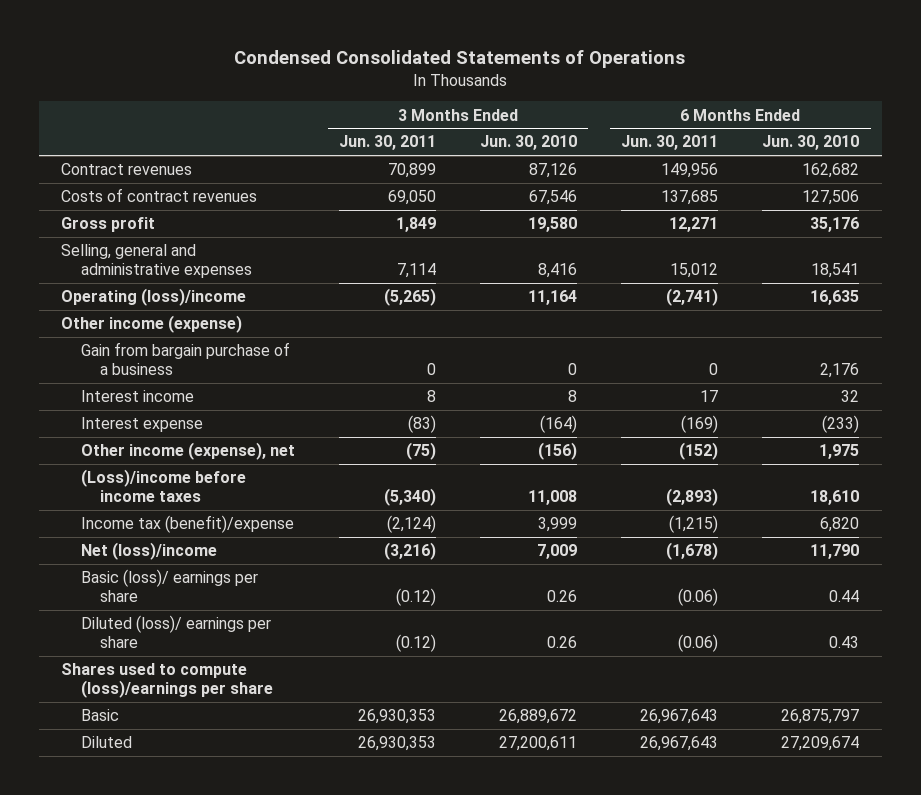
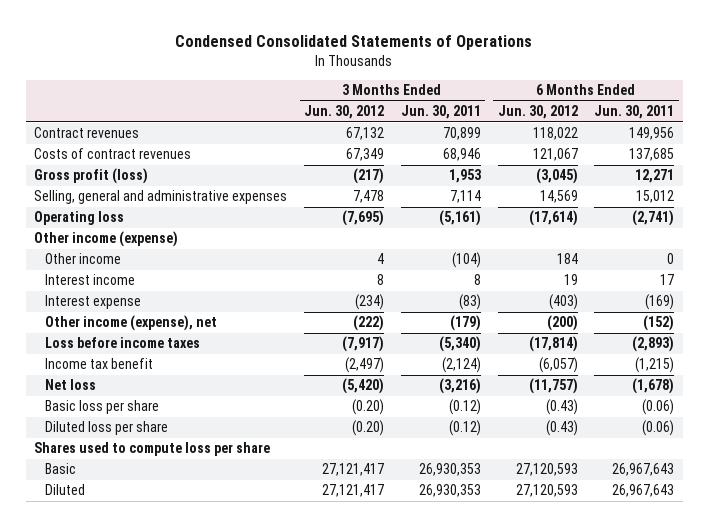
- | 3 Months Ended Jun. 30, 2011 | 3 Months Ended Jun. 30, 2010 | 6 Months Ended Jun. 30, 2011 | 6 Months Ended Jun. 30, 2010
+ | 3 Months Ended Jun. 30, 2012 | 3 Months Ended Jun. 30, 2011 | 6 Months Ended Jun. 30, 2012 | 6 Months Ended Jun. 30, 2011
- Costs of contract revenues | 69,050 | 67,546 | 137,685 | 127,506
- Gross profit | 1,849 | 19,580 | 12,271 | 35,176
+ Costs of contract revenues | 67,349 | 68,946 | 121,067 | 137,685
+ Gross profit (loss) | (217) | 1,953 | (3,045) | 12,271
- Operating (loss)/income | (5,265) | 11,164 | (2,741) | 16,635
+ Operating loss | (7,695) | (5,161) | (17,614) | (2,741)
- Gain from bargain purchase of a business | 0 | 0 | 0 | 2,176
+ Other income | 4 | (104) | 184 | 0
- Other income (expense), net | (75) | (156) | (152) | 1,975
- (Loss)/income before income taxes | (5,340) | 11,008 | (2,893) | 18,610
- Income tax (benefit)/expense | (2,124) | 3,999 | (1,215) | 6,820
- Net (loss)/income | (3,216) | 7,009 | (1,678) | 11,790
- Basic (loss)/ earnings per share | (0.12) | 0.26 | (0.06) | 0.44
- Diluted (loss)/ earnings per share | (0.12) | 0.26 | (0.06) | 0.43
- Shares used to compute (loss)/earnings per share
+ Other income (expense), net | (222) | (179) | (200) | (152)
+ Loss before income taxes | (7,917) | (5,340) | (17,814) | (2,893)
+ Income tax benefit | (2,497) | (2,124) | (6,057) | (1,215)
+ Net loss | (5,420) | (3,216) | (11,757) | (1,678)
+ Basic loss per share | (0.20) | (0.12) | (0.43) | (0.06)
+ Diluted loss per share | (0.20) | (0.12) | (0.43) | (0.06)
+ Shares used to compute loss per share

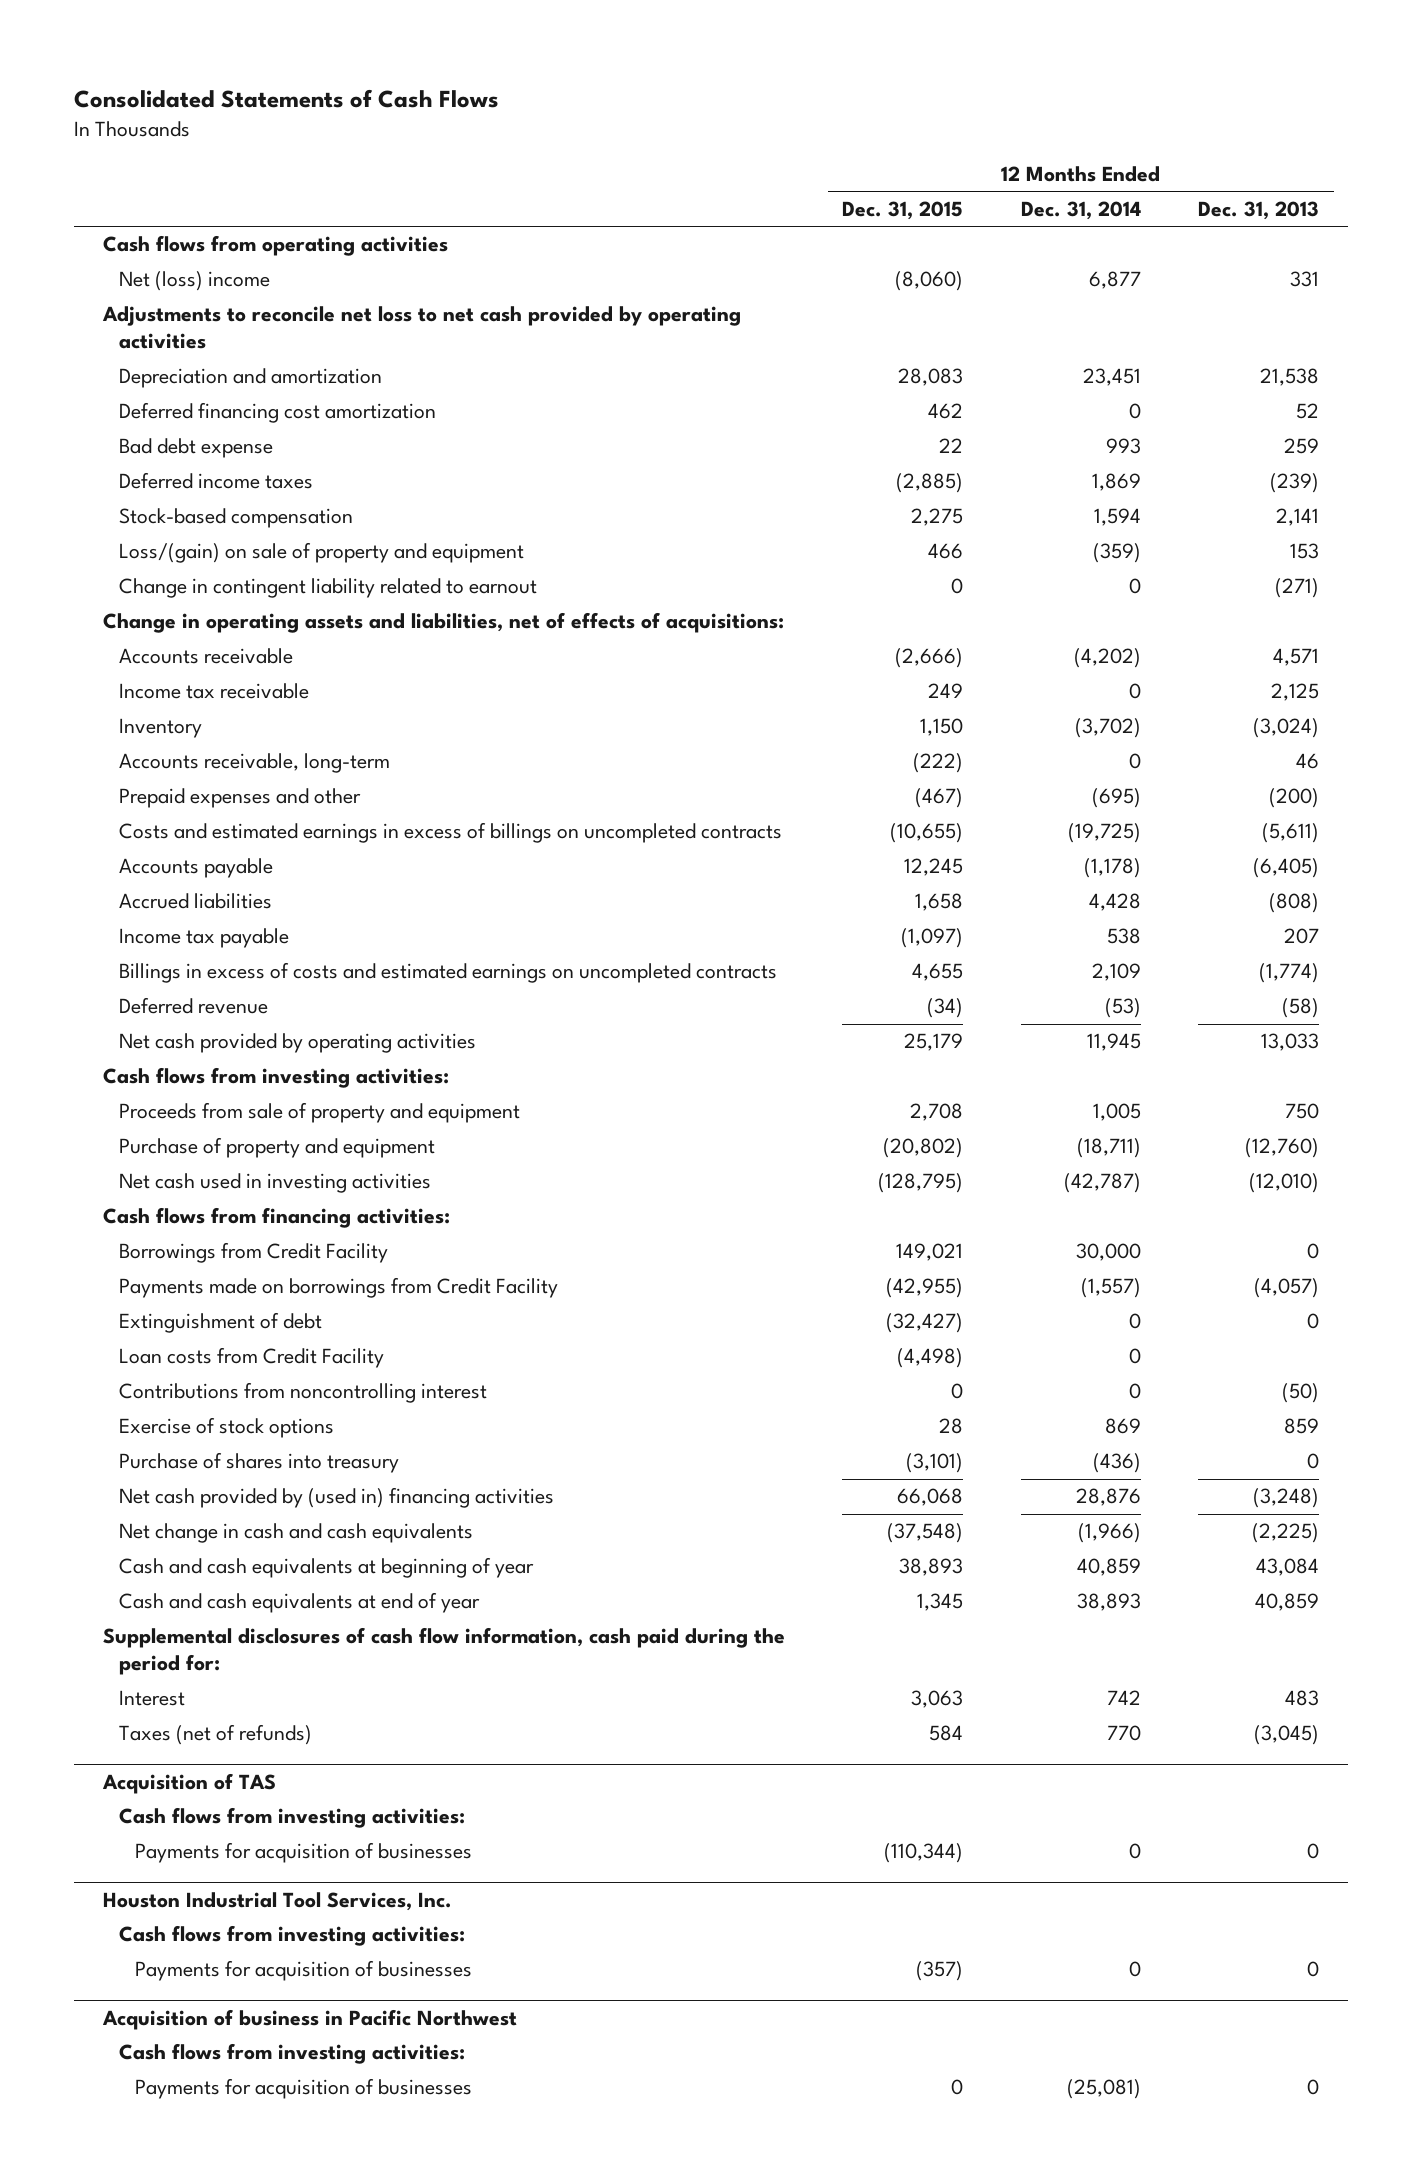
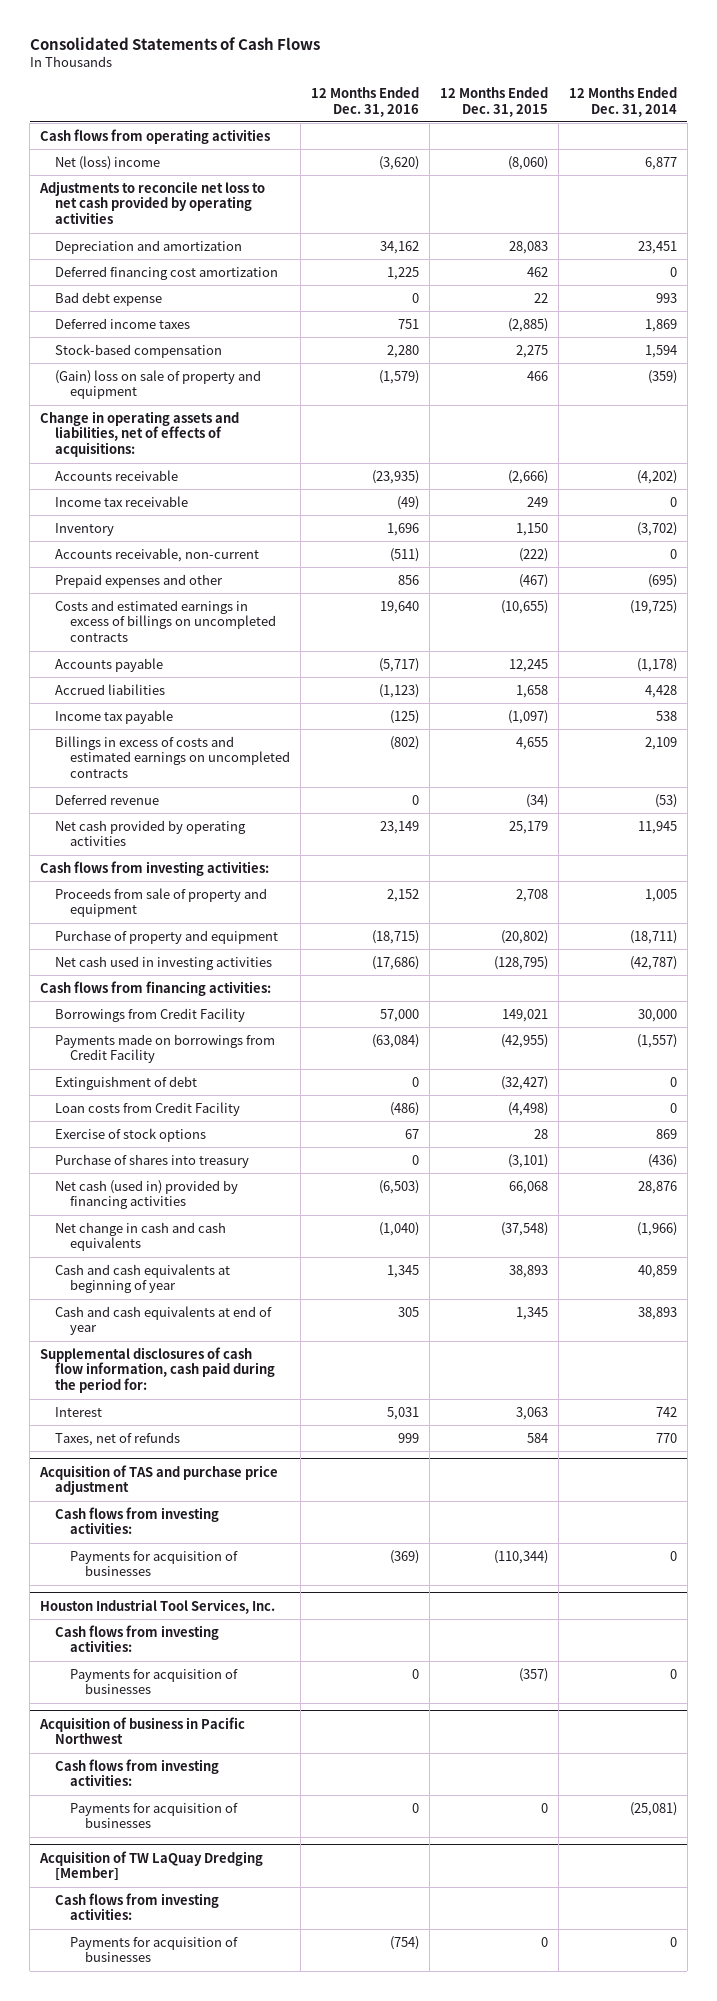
- | 12 Months Ended Dec. 31, 2015 | 12 Months Ended Dec. 31, 2014 | 12 Months Ended Dec. 31, 2013
+ | 12 Months Ended Dec. 31, 2016 | 12 Months Ended Dec. 31, 2015 | 12 Months Ended Dec. 31, 2014
- Loss/(gain) on sale of property and equipment | 466 | (359) | 153
- Change in contingent liability related to earnout | 0 | 0 | (271)
+ (Gain) loss on sale of property and equipment | (1,579) | 466 | (359)
- Accounts receivable, long-term | (222) | 0 | 46
+ Accounts receivable, non-current | (511) | (222) | 0
- Contributions from noncontrolling interest | 0 | 0 | (50)
- Net cash provided by (used in) financing activities | 66,068 | 28,876 | (3,248)
+ Net cash (used in) provided by financing activities | (6,503) | 66,068 | 28,876
- Taxes (net of refunds) | 584 | 770 | (3,045)
- Acquisition of TAS
+ Taxes, net of refunds | 999 | 584 | 770
+ Acquisition of TAS and purchase price adjustment
+ Acquisition of TW LaQuay Dredging [Member]
+ Cash flows from investing activities:
+ Payments for acquisition of businesses | (754) | 0 | 0

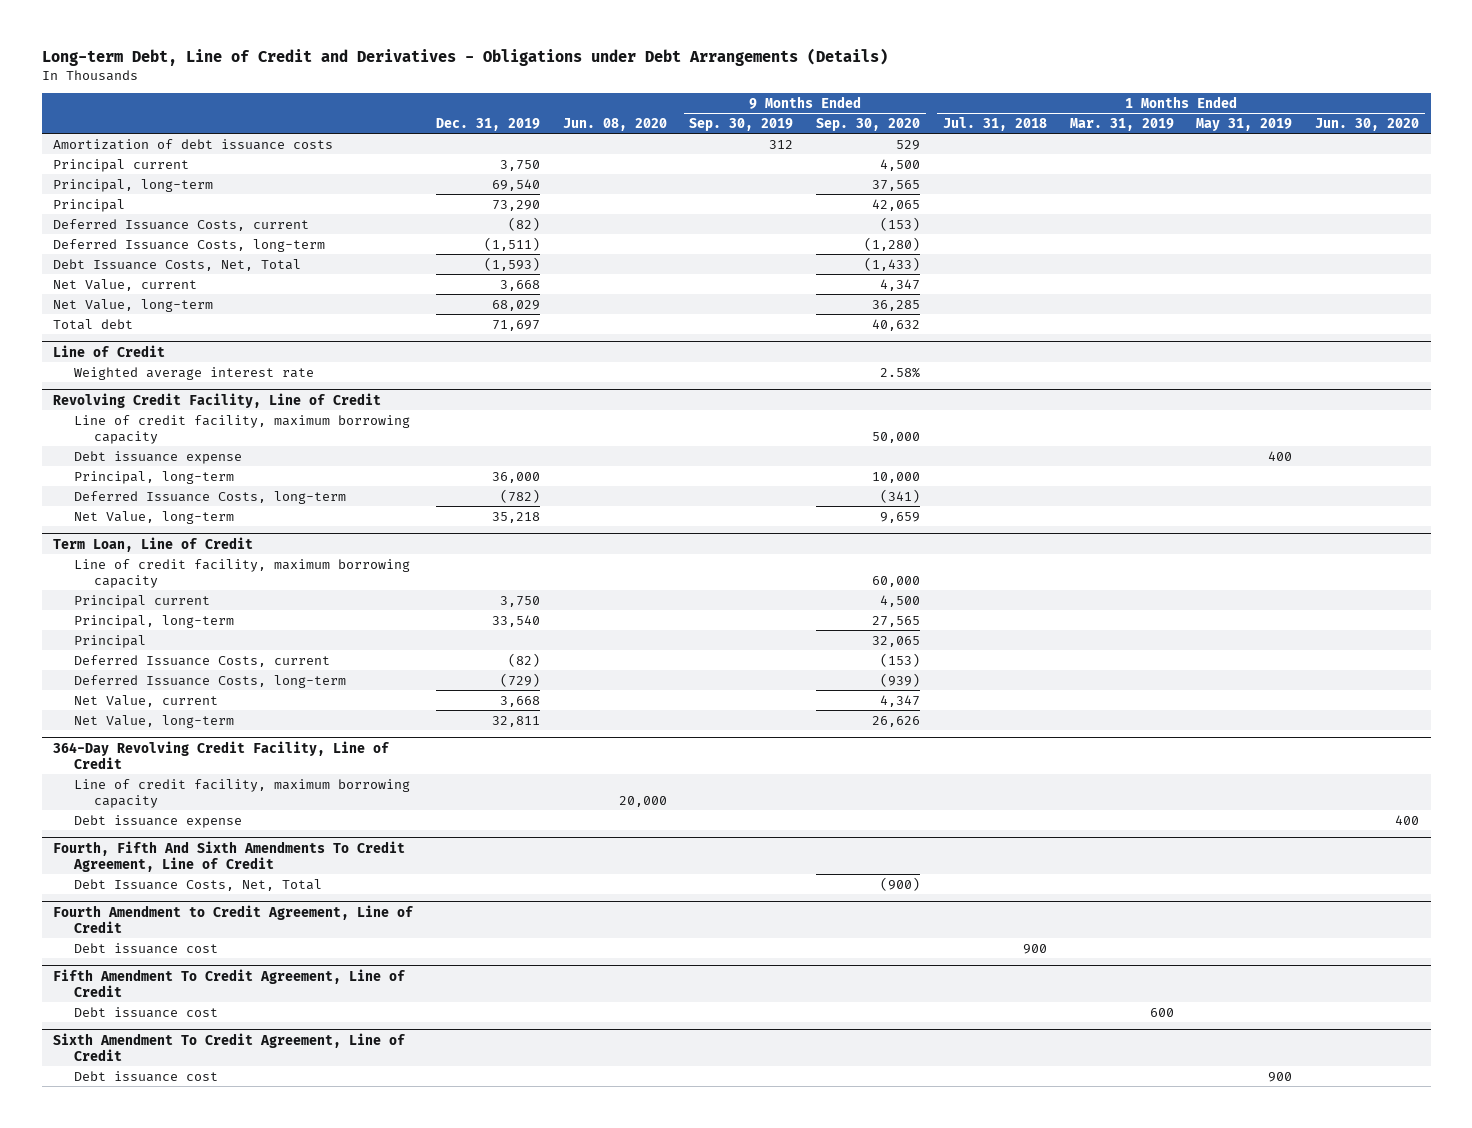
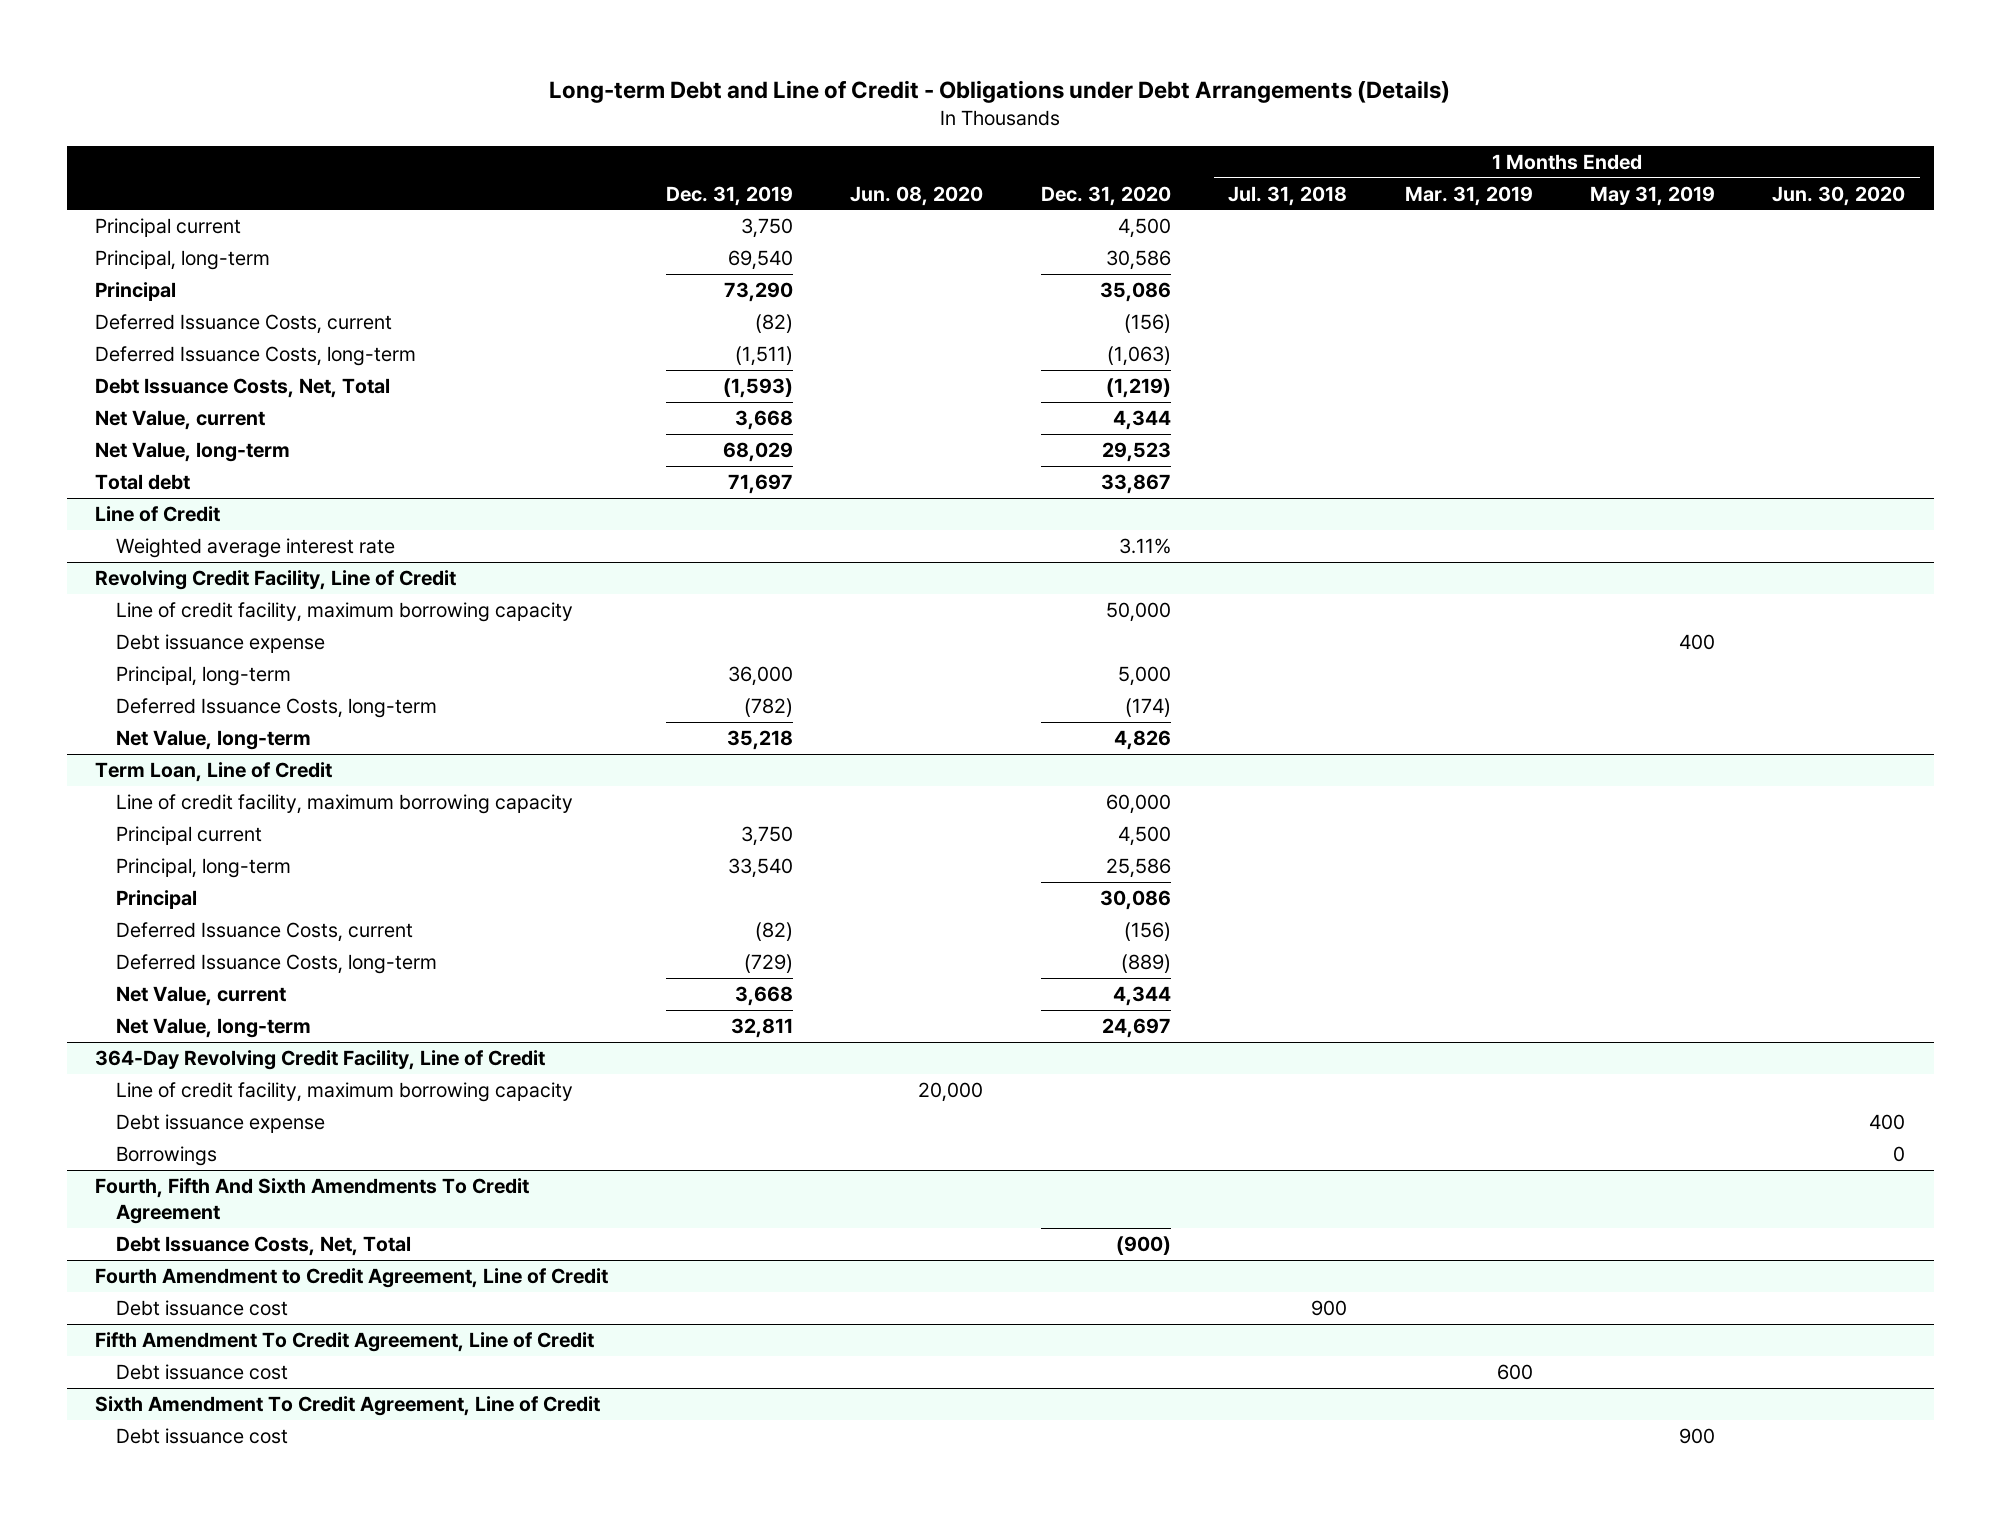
- Long-term Debt, Line of Credit and Derivatives - Obligations under Debt Arrangements (Details)
+ Long-term Debt and Line of Credit - Obligations under Debt Arrangements (Details)
- | Dec. 31, 2019 | Jun. 08, 2020 | 9 Months Ended Sep. 30, 2019 | 9 Months Ended Sep. 30, 2020 | 1 Months Ended Jul. 31, 2018 | 1 Months Ended Mar. 31, 2019 | 1 Months Ended May 31, 2019 | 1 Months Ended Jun. 30, 2020
+ | Dec. 31, 2019 | Jun. 08, 2020 | Dec. 31, 2020 | 1 Months Ended Jul. 31, 2018 | 1 Months Ended Mar. 31, 2019 | 1 Months Ended May 31, 2019 | 1 Months Ended Jun. 30, 2020
- Amortization of debt issuance costs | | | 312 | 529 | | | |
- Fourth, Fifth And Sixth Amendments To Credit Agreement, Line of Credit
@ 364-Day Revolving Credit Facility, Line of Credit
+ Borrowings | | | | | | | 0
+ Fourth, Fifth And Sixth Amendments To Credit Agreement

